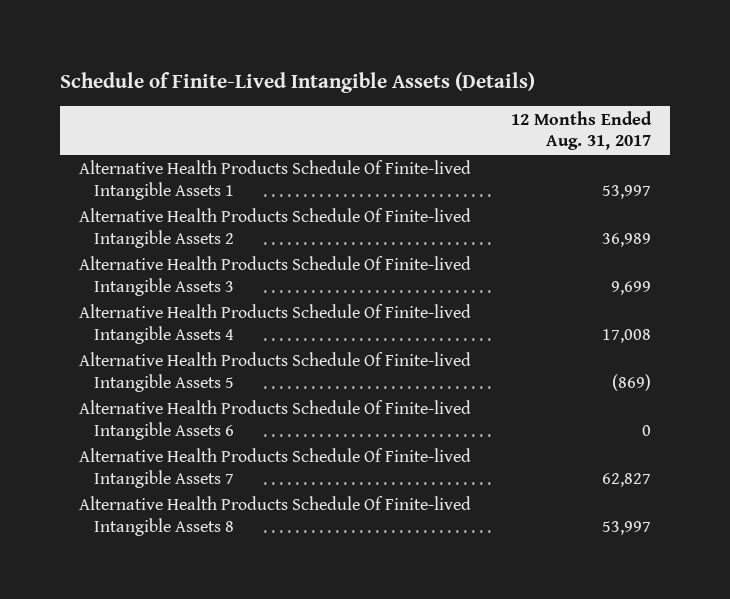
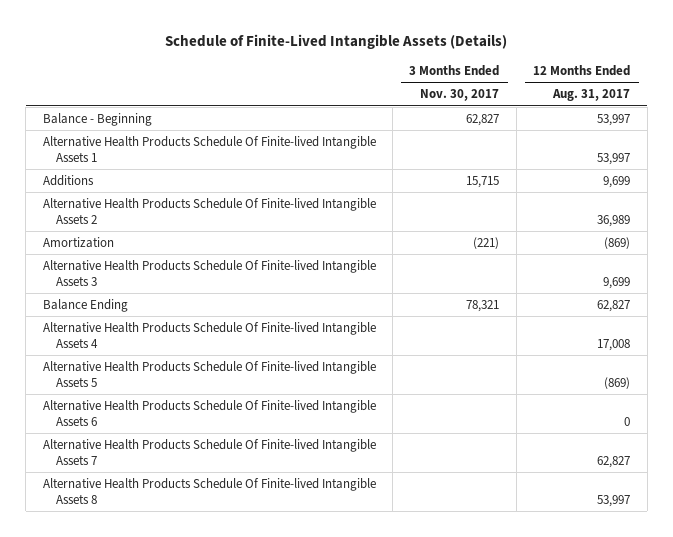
- | 12 Months Ended Aug. 31, 2017
+ | 3 Months Ended Nov. 30, 2017 | 12 Months Ended Aug. 31, 2017
+ Balance - Beginning | 62,827 | 53,997
+ Additions | 15,715 | 9,699
+ Amortization | (221) | (869)
+ Balance Ending | 78,321 | 62,827

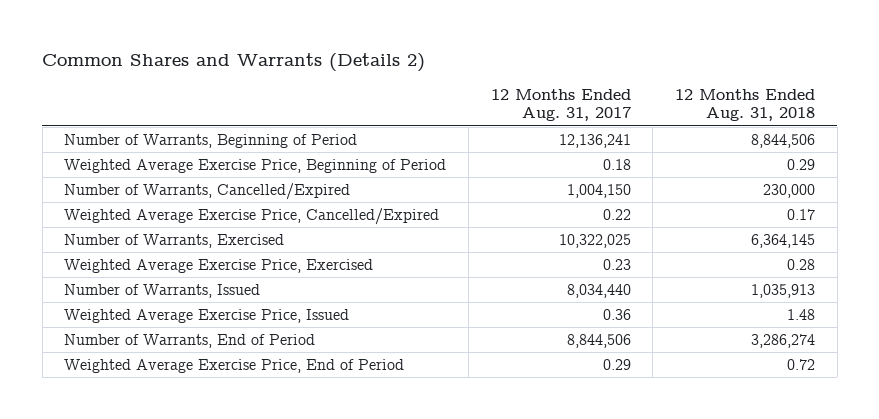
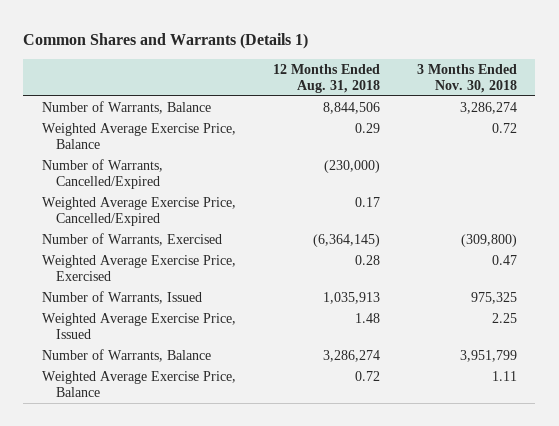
- Common Shares and Warrants (Details 2)
+ Common Shares and Warrants (Details 1)
- | 12 Months Ended Aug. 31, 2017 | 12 Months Ended Aug. 31, 2018
+ | 12 Months Ended Aug. 31, 2018 | 3 Months Ended Nov. 30, 2018
- Number of Warrants, Beginning of Period | 12,136,241 | 8,844,506
- Weighted Average Exercise Price, Beginning of Period | 0.18 | 0.29
- Number of Warrants, Cancelled/Expired | 1,004,150 | 230,000
+ Number of Warrants, Balance | 8,844,506 | 3,286,274
+ Weighted Average Exercise Price, Balance | 0.29 | 0.72
+ Number of Warrants, Cancelled/Expired | (230,000) |
- Number of Warrants, Exercised | 10,322,025 | 6,364,145
+ Number of Warrants, Exercised | (6,364,145) | (309,800)
- Number of Warrants, End of Period | 8,844,506 | 3,286,274
- Weighted Average Exercise Price, End of Period | 0.29 | 0.72
+ Number of Warrants, Balance | 3,286,274 | 3,951,799
+ Weighted Average Exercise Price, Balance | 0.72 | 1.11

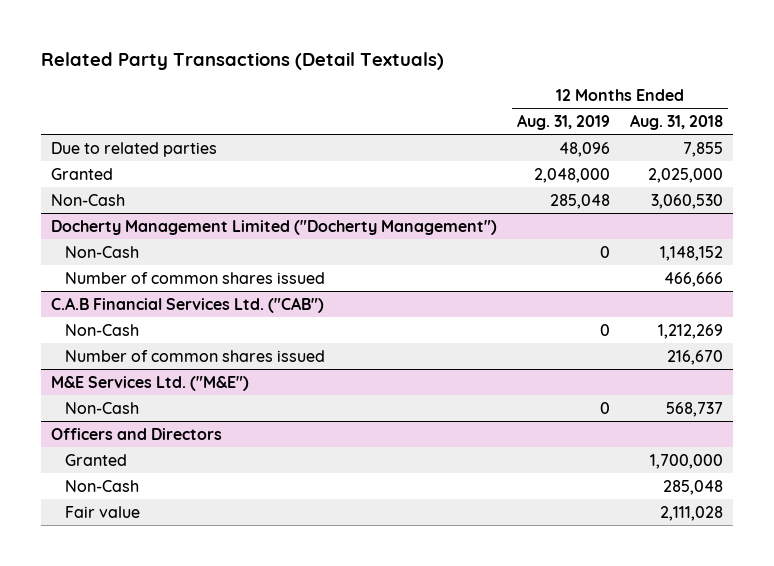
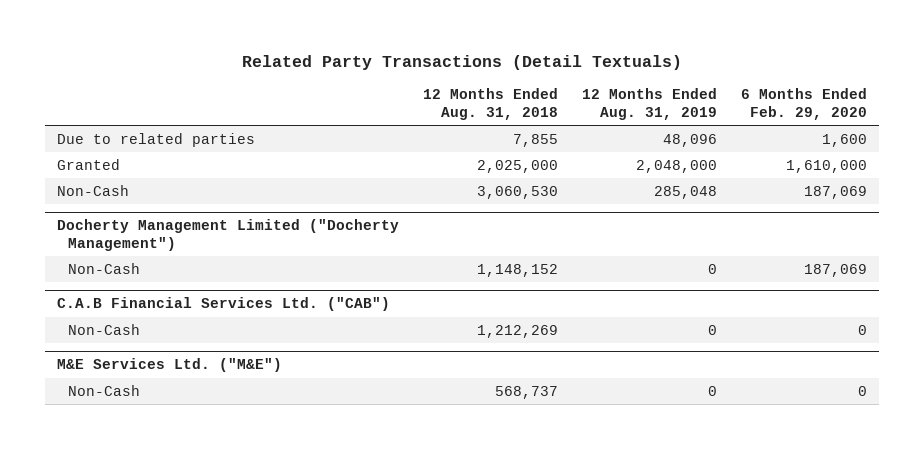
- | 12 Months Ended Aug. 31, 2019 | 12 Months Ended Aug. 31, 2018
+ | 12 Months Ended Aug. 31, 2018 | 12 Months Ended Aug. 31, 2019 | 6 Months Ended Feb. 29, 2020
@ Docherty Management Limited ("Docherty Management")
- Number of common shares issued | | 466,666
@ C.A.B Financial Services Ltd. ("CAB")
- Number of common shares issued | | 216,670
- Officers and Directors
- Granted | | 1,700,000
- Non-Cash | | 285,048
- Fair value | | 2,111,028

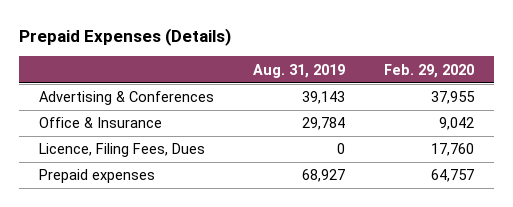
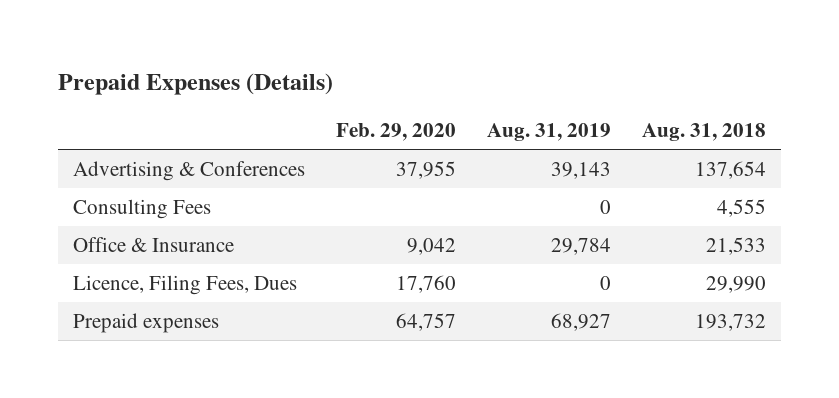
- | Aug. 31, 2019 | Feb. 29, 2020
+ | Feb. 29, 2020 | Aug. 31, 2019 | Aug. 31, 2018
+ Consulting Fees | | 0 | 4,555

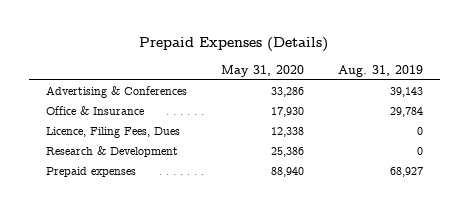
- | Feb. 29, 2020 | Aug. 31, 2019 | Aug. 31, 2018
+ | May 31, 2020 | Aug. 31, 2019
- Consulting Fees | | 0 | 4,555
+ Research & Development | 25,386 | 0

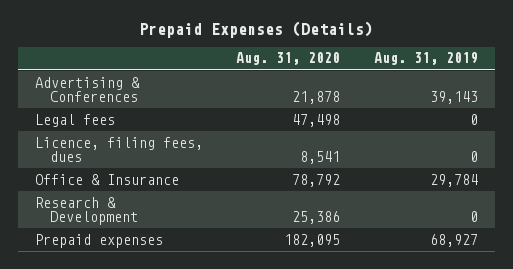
- | May 31, 2020 | Aug. 31, 2019
+ | Aug. 31, 2020 | Aug. 31, 2019
+ Legal fees | 47,498 | 0
+ Licence, filing fees, dues | 8,541 | 0
- Licence, Filing Fees, Dues | 12,338 | 0

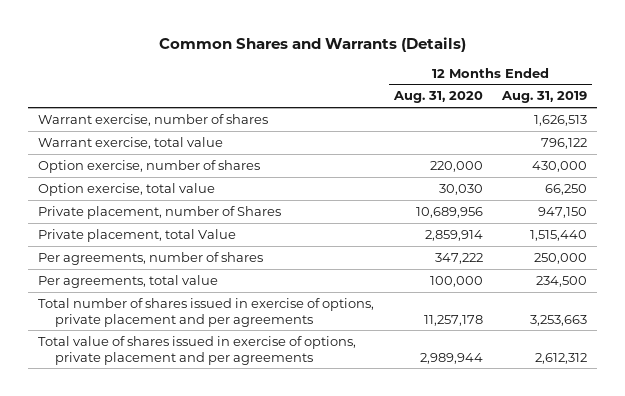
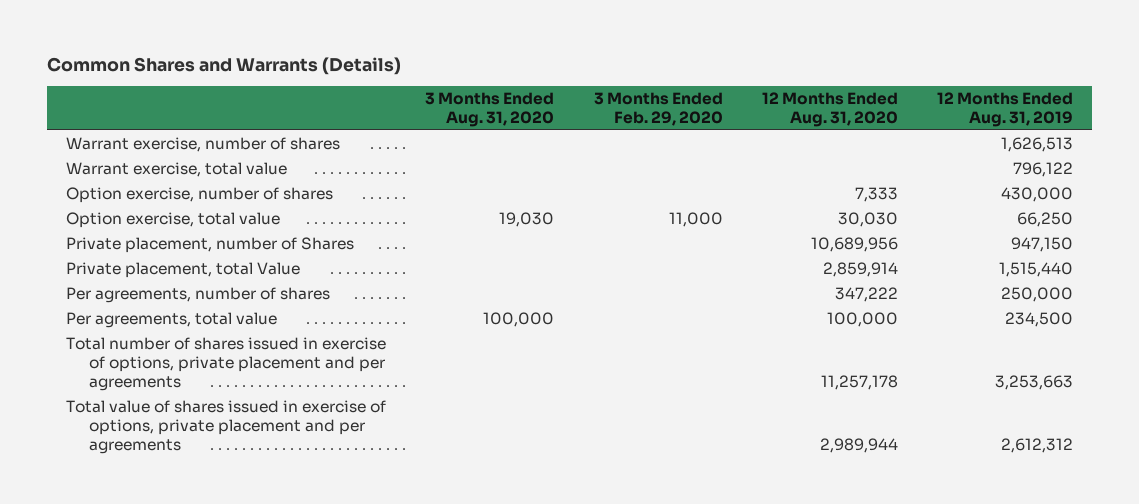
- | 12 Months Ended Aug. 31, 2020 | 12 Months Ended Aug. 31, 2019
+ | 3 Months Ended Aug. 31, 2020 | 3 Months Ended Feb. 29, 2020 | 12 Months Ended Aug. 31, 2020 | 12 Months Ended Aug. 31, 2019
- Option exercise, number of shares | 220,000 | 430,000
+ Option exercise, number of shares | | | 7,333 | 430,000

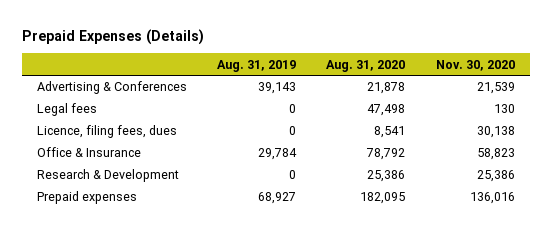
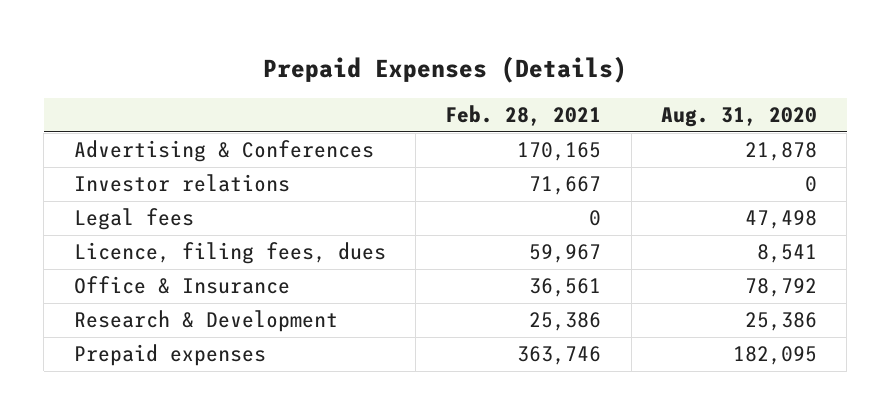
- | Aug. 31, 2019 | Aug. 31, 2020 | Nov. 30, 2020
+ | Feb. 28, 2021 | Aug. 31, 2020
+ Investor relations | 71,667 | 0

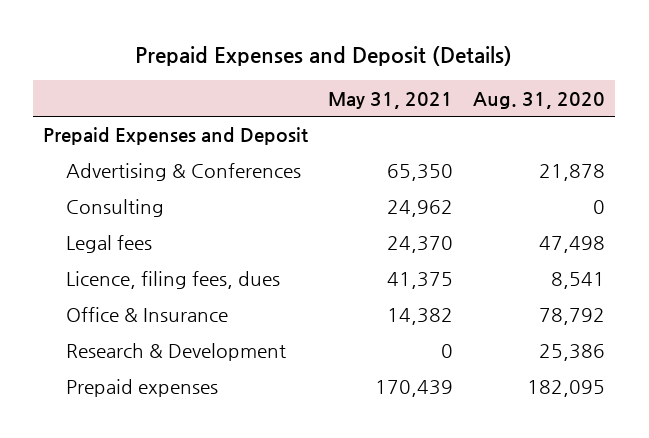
- Prepaid Expenses (Details)
+ Prepaid Expenses and Deposit (Details)
- | Feb. 28, 2021 | Aug. 31, 2020
+ | May 31, 2021 | Aug. 31, 2020
+ Prepaid Expenses and Deposit
- Investor relations | 71,667 | 0
+ Consulting | 24,962 | 0

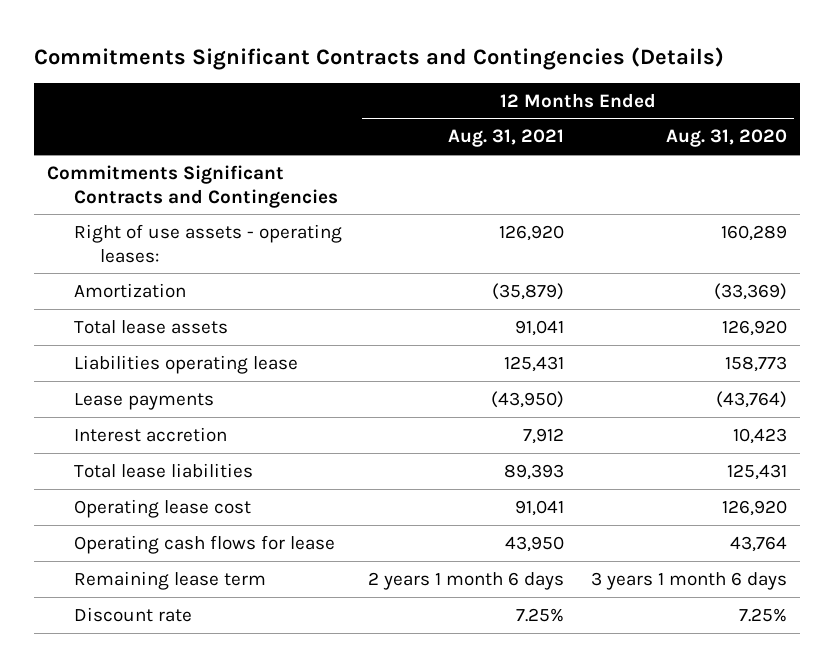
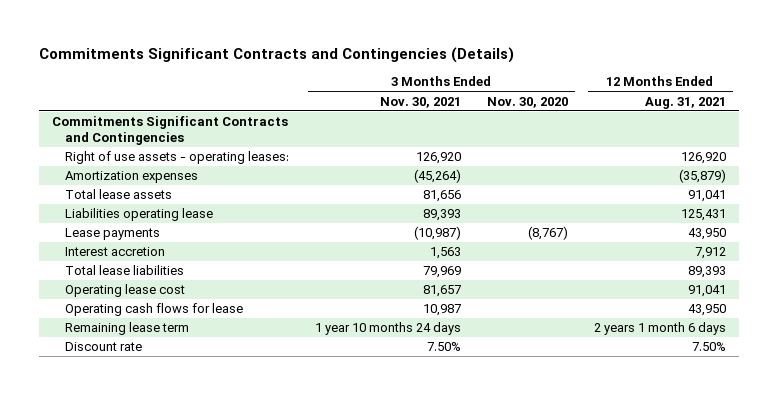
- | 12 Months Ended Aug. 31, 2021 | 12 Months Ended Aug. 31, 2020
+ | 3 Months Ended Nov. 30, 2021 | 3 Months Ended Nov. 30, 2020 | 12 Months Ended Aug. 31, 2021
- Amortization | (35,879) | (33,369)
+ Amortization expenses | (45,264) | | (35,879)
- Lease payments | (43,950) | (43,764)
+ Lease payments | (10,987) | (8,767) | 43,950
- Discount rate | 7.25% | 7.25%
+ Discount rate | 7.50% | | 7.50%

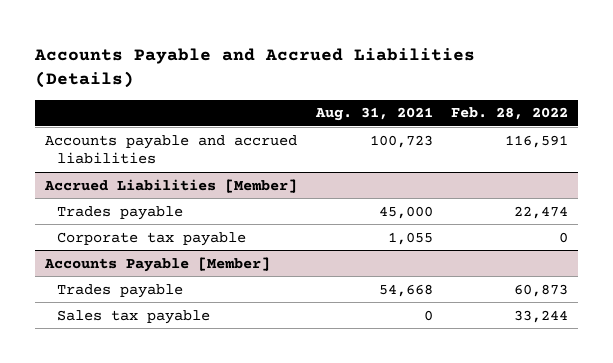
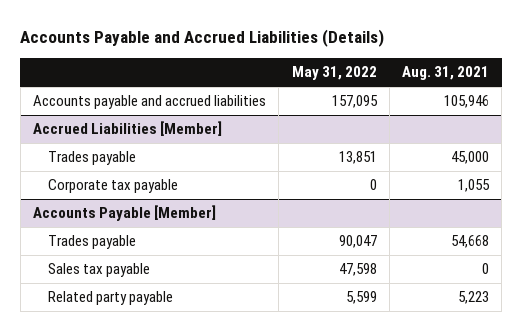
- | Aug. 31, 2021 | Feb. 28, 2022
+ | May 31, 2022 | Aug. 31, 2021
- Accounts payable and accrued liabilities | 100,723 | 116,591
+ Accounts payable and accrued liabilities | 157,095 | 105,946
@ Accounts Payable [Member]
+ Related party payable | 5,599 | 5,223

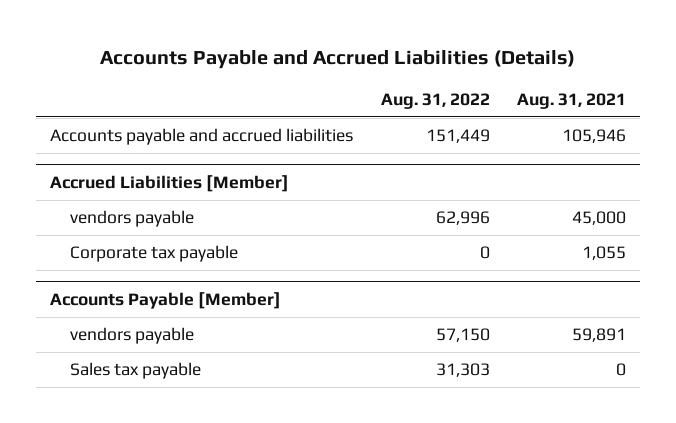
- | May 31, 2022 | Aug. 31, 2021
+ | Aug. 31, 2022 | Aug. 31, 2021
@ Accrued Liabilities [Member]
- Trades payable | 13,851 | 45,000
+ vendors payable | 62,996 | 45,000
@ Accounts Payable [Member]
- Trades payable | 90,047 | 54,668
+ vendors payable | 57,150 | 59,891
- Related party payable | 5,599 | 5,223

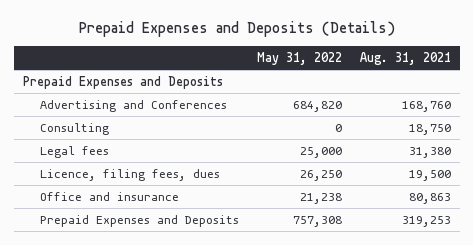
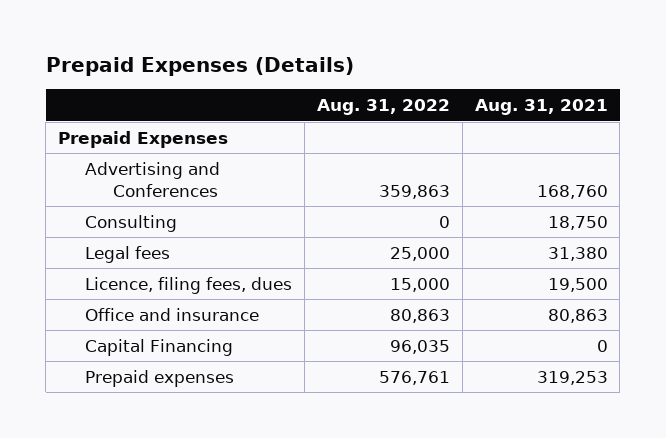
- Prepaid Expenses and Deposits (Details)
+ Prepaid Expenses (Details)
- | May 31, 2022 | Aug. 31, 2021
+ | Aug. 31, 2022 | Aug. 31, 2021
- Prepaid Expenses and Deposits
+ Prepaid Expenses
- Prepaid Expenses and Deposits | 757,308 | 319,253
+ Capital Financing | 96,035 | 0
+ Prepaid expenses | 576,761 | 319,253

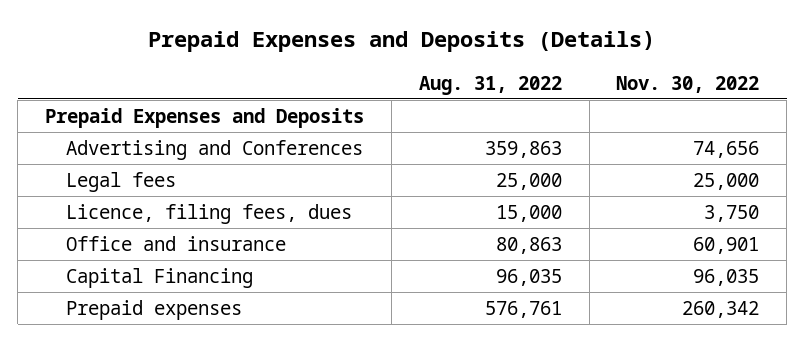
- Prepaid Expenses (Details)
+ Prepaid Expenses and Deposits (Details)
- | Aug. 31, 2022 | Aug. 31, 2021
+ | Aug. 31, 2022 | Nov. 30, 2022
- Prepaid Expenses
+ Prepaid Expenses and Deposits
- Consulting | 0 | 18,750

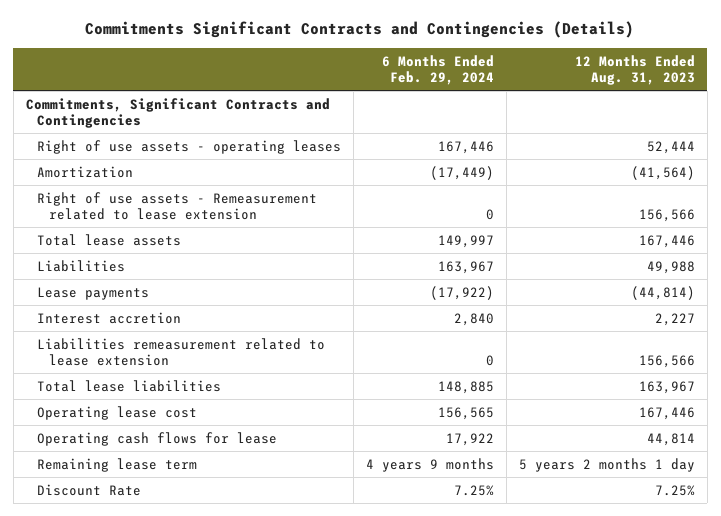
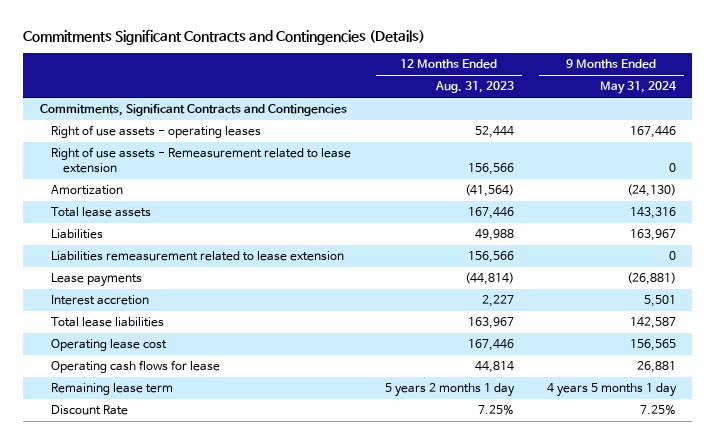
- | 6 Months Ended Feb. 29, 2024 | 12 Months Ended Aug. 31, 2023
+ | 12 Months Ended Aug. 31, 2023 | 9 Months Ended May 31, 2024
moved down: Amortization | (41,564) | (24,130)
moved up: Liabilities remeasurement related to lease extension | 156,566 | 0

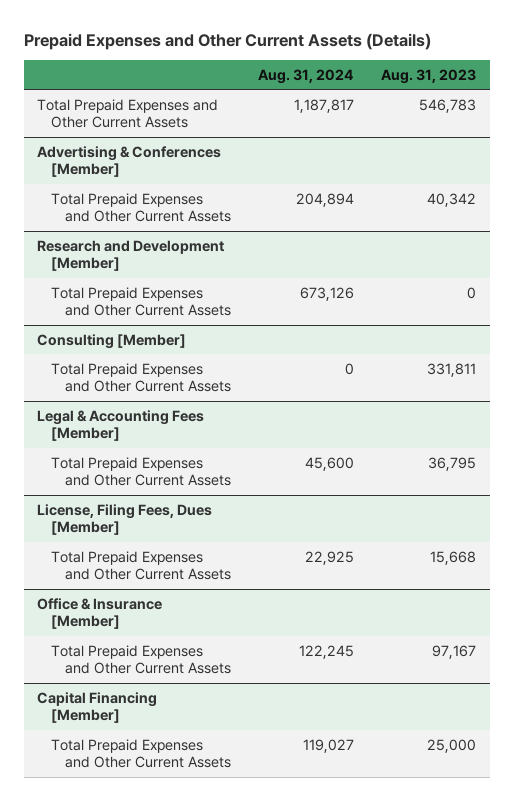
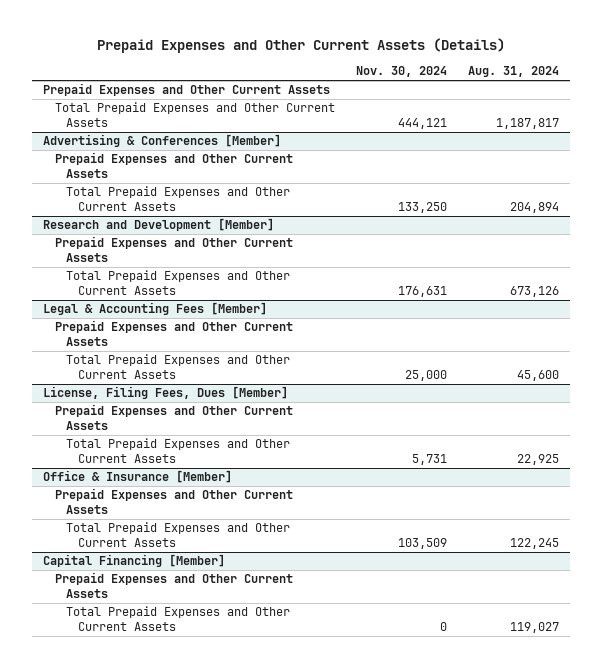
- | Aug. 31, 2024 | Aug. 31, 2023
+ | Nov. 30, 2024 | Aug. 31, 2024
+ Prepaid Expenses and Other Current Assets
@ Advertising & Conferences [Member]
+ Prepaid Expenses and Other Current Assets
@ Research and Development [Member]
+ Prepaid Expenses and Other Current Assets
- Consulting [Member]
- Total Prepaid Expenses and Other Current Assets | 0 | 331,811
@ Legal & Accounting Fees [Member]
+ Prepaid Expenses and Other Current Assets
@ License, Filing Fees, Dues [Member]
+ Prepaid Expenses and Other Current Assets
@ Office & Insurance [Member]
+ Prepaid Expenses and Other Current Assets
@ Capital Financing [Member]
+ Prepaid Expenses and Other Current Assets

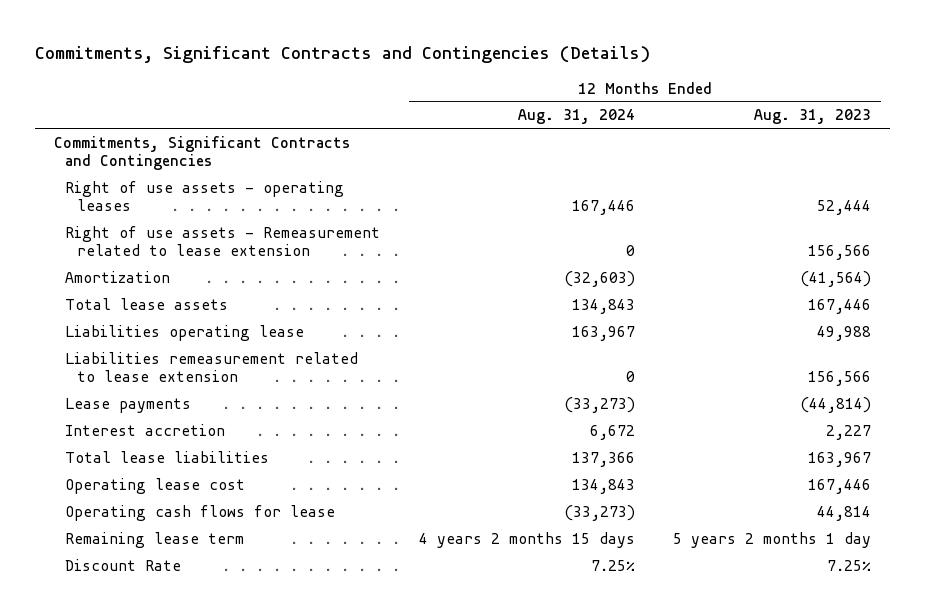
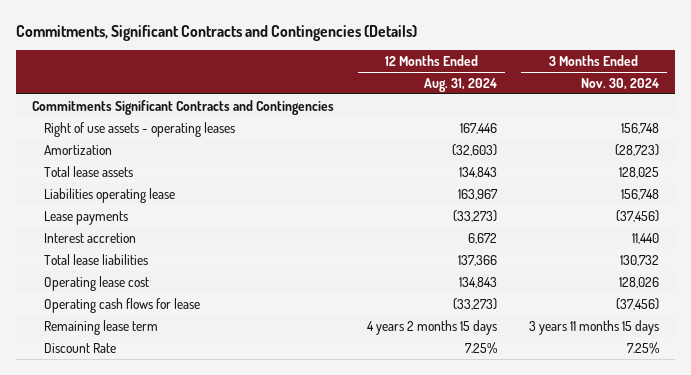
- | 12 Months Ended Aug. 31, 2024 | 12 Months Ended Aug. 31, 2023
+ | 12 Months Ended Aug. 31, 2024 | 3 Months Ended Nov. 30, 2024
- Commitments, Significant Contracts and Contingencies
+ Commitments Significant Contracts and Contingencies
- Right of use assets - Remeasurement related to lease extension | 0 | 156,566
- Liabilities remeasurement related to lease extension | 0 | 156,566

